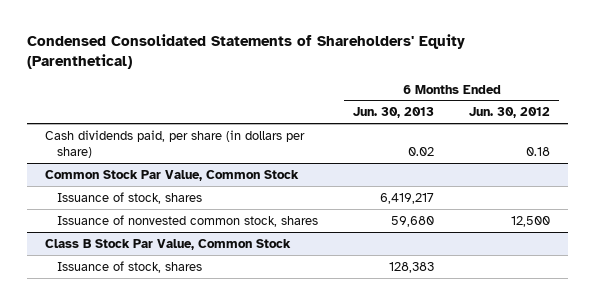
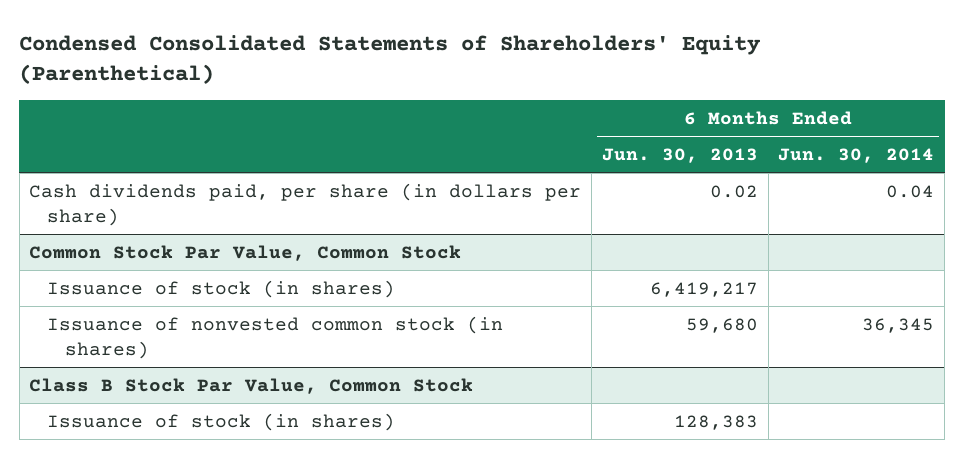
- | 6 Months Ended Jun. 30, 2013 | 6 Months Ended Jun. 30, 2012
+ | 6 Months Ended Jun. 30, 2013 | 6 Months Ended Jun. 30, 2014
@ Common Stock Par Value, Common Stock
- Issuance of stock, shares | 6,419,217 |
- Issuance of nonvested common stock, shares | 59,680 | 12,500
+ Issuance of stock (in shares) | 6,419,217 |
+ Issuance of nonvested common stock (in shares) | 59,680 | 36,345
@ Class B Stock Par Value, Common Stock
- Issuance of stock, shares | 128,383 |
+ Issuance of stock (in shares) | 128,383 |

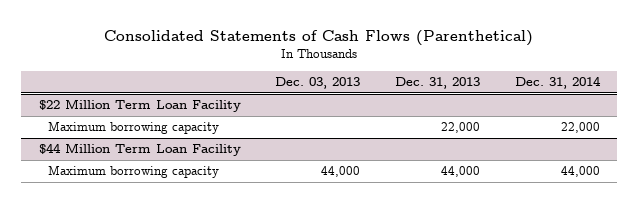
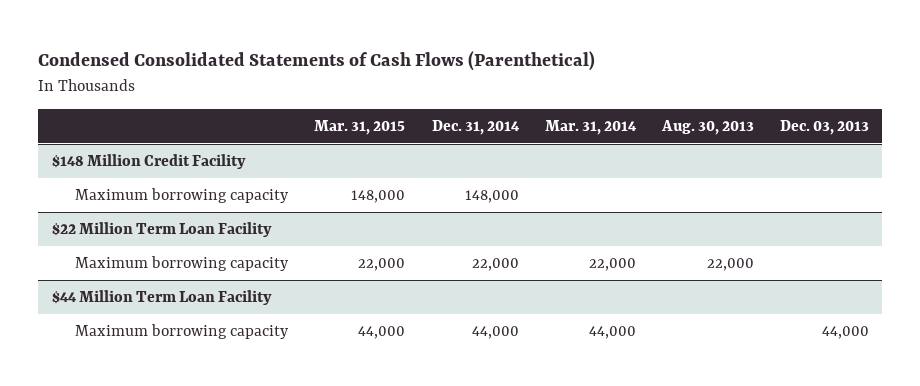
- Consolidated Statements of Cash Flows (Parenthetical)
+ Condensed Consolidated Statements of Cash Flows (Parenthetical)
- | Dec. 03, 2013 | Dec. 31, 2013 | Dec. 31, 2014
+ | Mar. 31, 2015 | Dec. 31, 2014 | Mar. 31, 2014 | Aug. 30, 2013 | Dec. 03, 2013
+ $148 Million Credit Facility
+ Maximum borrowing capacity | 148,000 | 148,000 | | |

